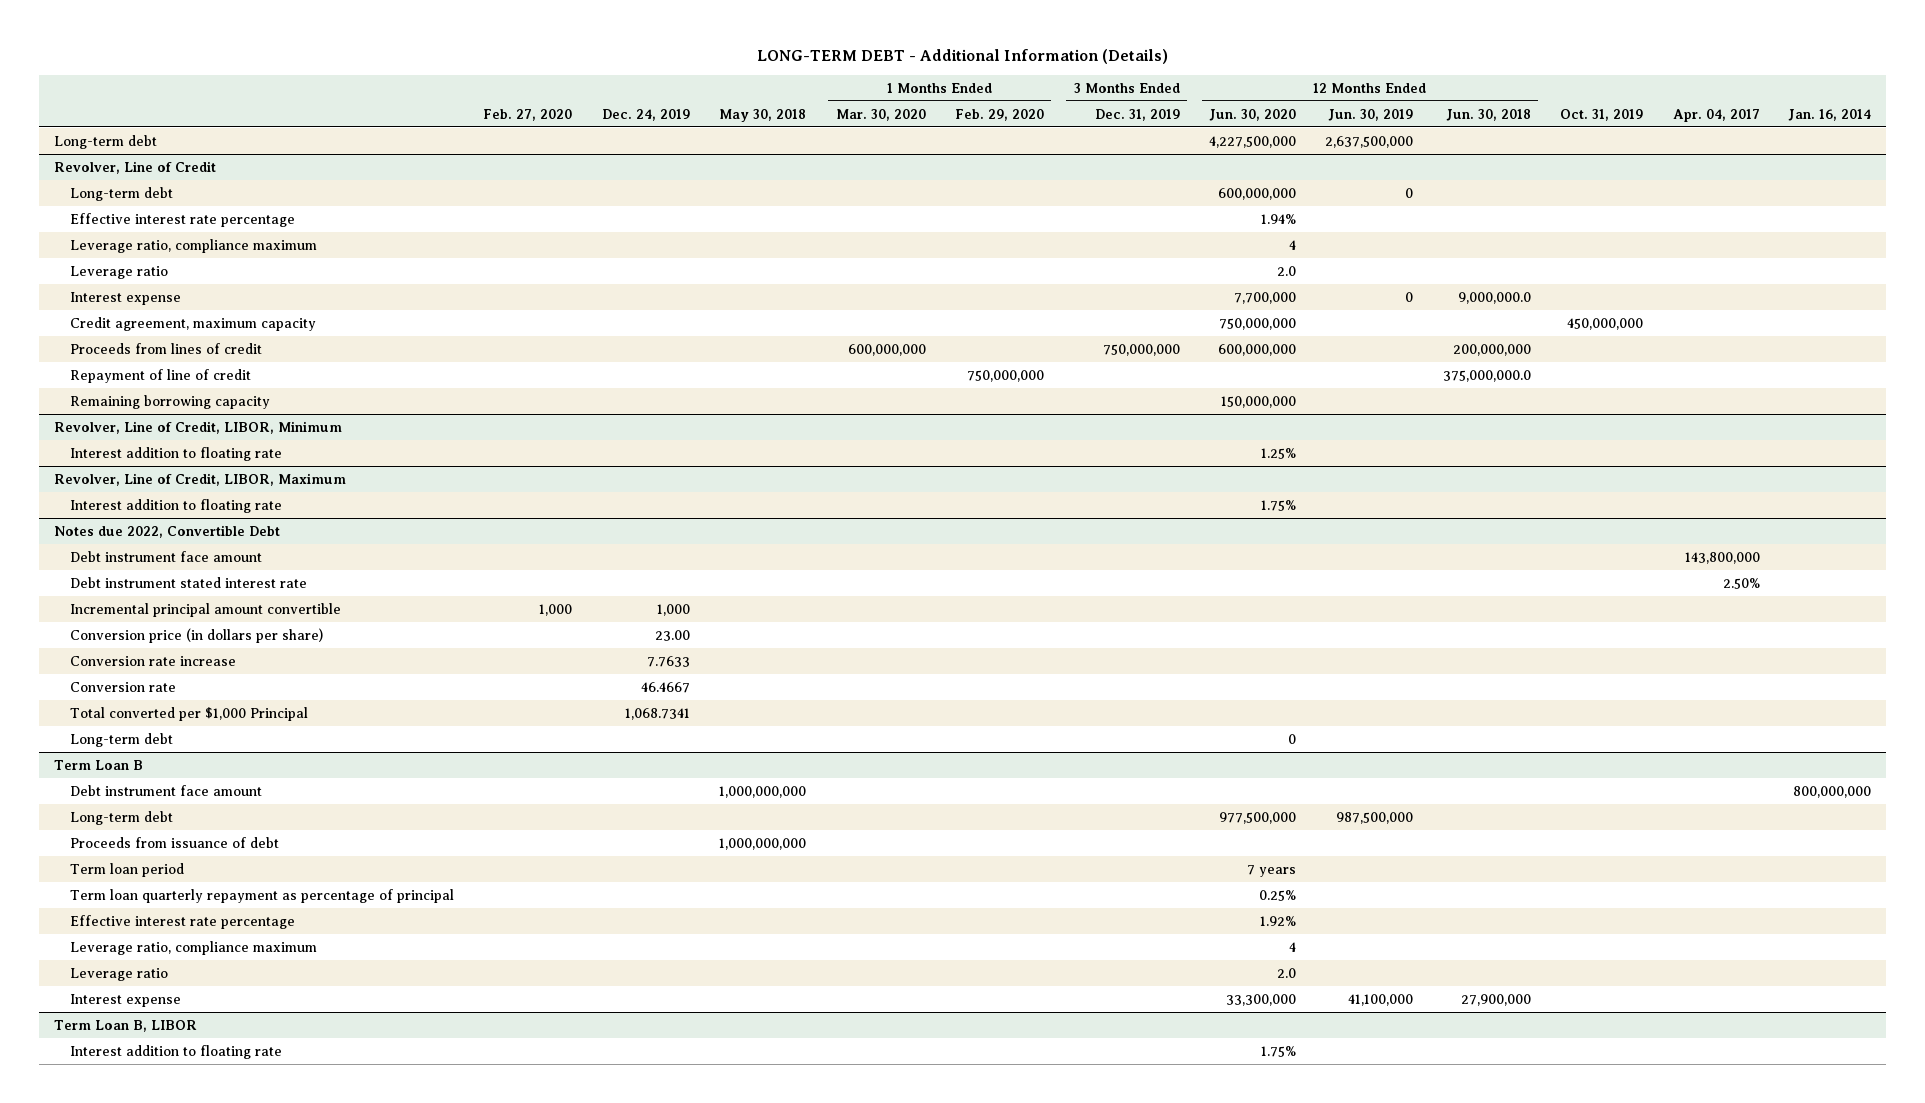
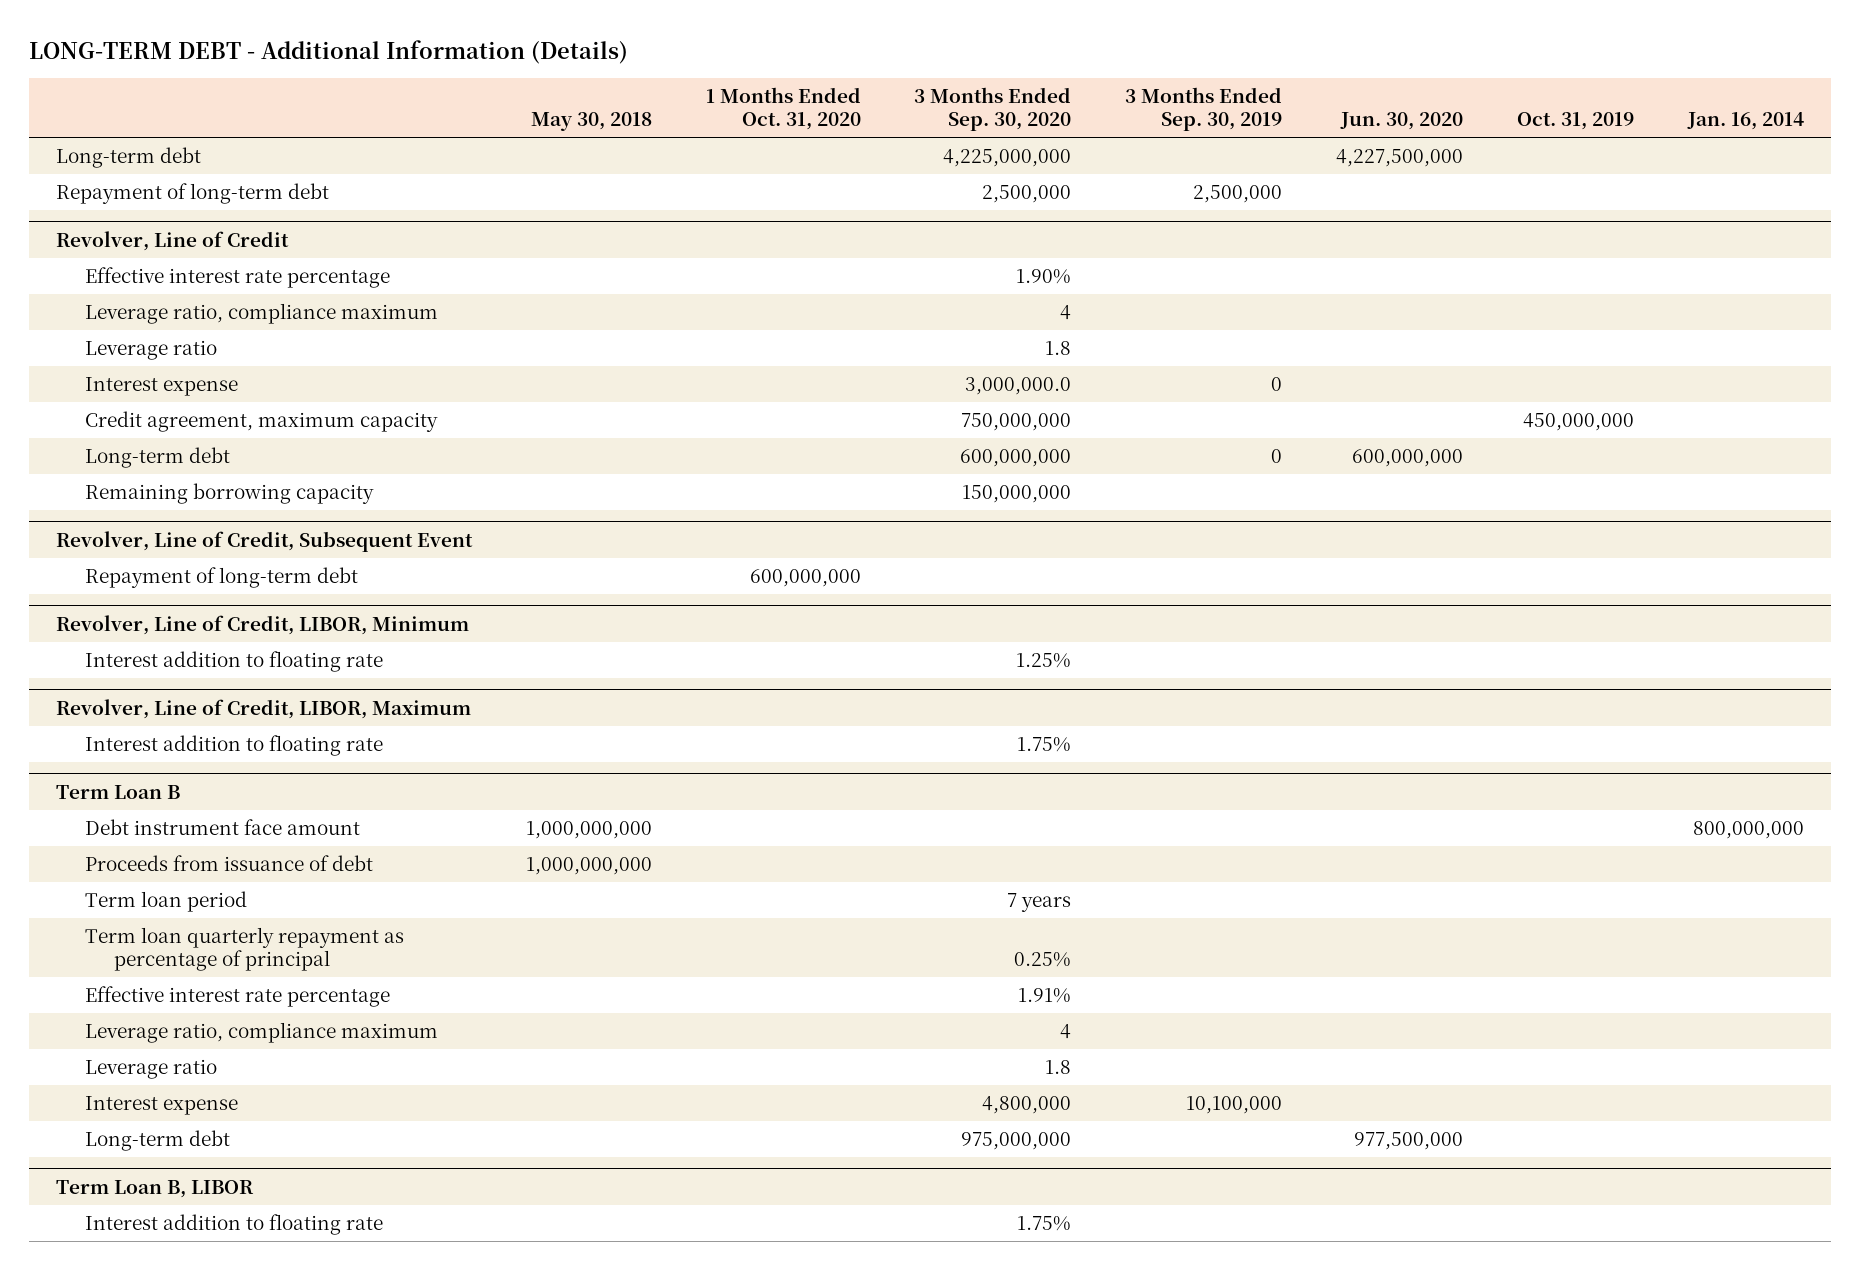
- | Feb. 27, 2020 | Dec. 24, 2019 | May 30, 2018 | 1 Months Ended Mar. 30, 2020 | 1 Months Ended Feb. 29, 2020 | 3 Months Ended Dec. 31, 2019 | 12 Months Ended Jun. 30, 2020 | 12 Months Ended Jun. 30, 2019 | 12 Months Ended Jun. 30, 2018 | Oct. 31, 2019 | Apr. 04, 2017 | Jan. 16, 2014
+ | May 30, 2018 | 1 Months Ended Oct. 31, 2020 | 3 Months Ended Sep. 30, 2020 | 3 Months Ended Sep. 30, 2019 | Jun. 30, 2020 | Oct. 31, 2019 | Jan. 16, 2014
+ Repayment of long-term debt | | | 2,500,000 | 2,500,000 | | |
@ Revolver, Line of Credit
- Proceeds from lines of credit | | | | 600,000,000 | | 750,000,000 | 600,000,000 | | 200,000,000 | | |
- Repayment of line of credit | | | | | 750,000,000 | | | | 375,000,000.0 | | |
moved down: Long-term debt | | | 600,000,000 | 0 | 600,000,000 | |
+ Revolver, Line of Credit, Subsequent Event
+ Repayment of long-term debt | | 600,000,000 | | | | |
- Notes due 2022, Convertible Debt
- Debt instrument face amount | | | | | | | | | | | 143,800,000 |
- Debt instrument stated interest rate | | | | | | | | | | | 2.50% |
- Incremental principal amount convertible | 1,000 | 1,000 | | | | | | | | | |
- Conversion price (in dollars per share) | | 23.00 | | | | | | | | | |
- Conversion rate increase | | 7.7633 | | | | | | | | | |
- Conversion rate | | 46.4667 | | | | | | | | | |
- Total converted per $1,000 Principal | | 1,068.7341 | | | | | | | | | |
- Long-term debt | | | | | | | 0 | | | | |
@ Term Loan B
moved down: Long-term debt | | | 975,000,000 | | 977,500,000 | |

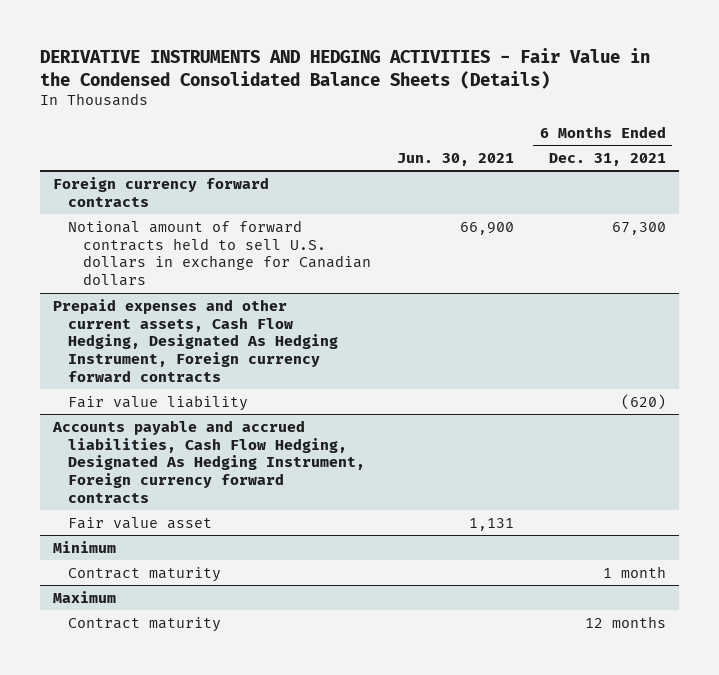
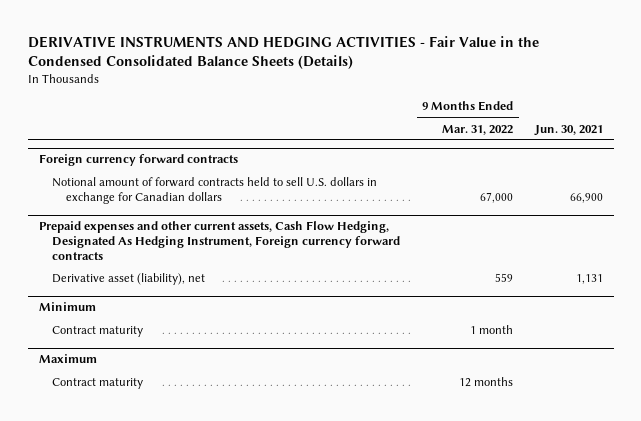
- | Jun. 30, 2021 | 6 Months Ended Dec. 31, 2021
+ | 9 Months Ended Mar. 31, 2022 | Jun. 30, 2021
@ Prepaid expenses and other current assets, Cash Flow Hedging, Designated As Hedging Instrument, Foreign currency forward contracts
- Fair value liability | | (620)
- Accounts payable and accrued liabilities, Cash Flow Hedging, Designated As Hedging Instrument, Foreign currency forward contracts
- Fair value asset | 1,131 |
@ Prepaid expenses and other current assets, Cash Flow Hedging, Designated As Hedging Instrument, Foreign currency forward contracts
+ Derivative asset (liability), net | 559 | 1,131

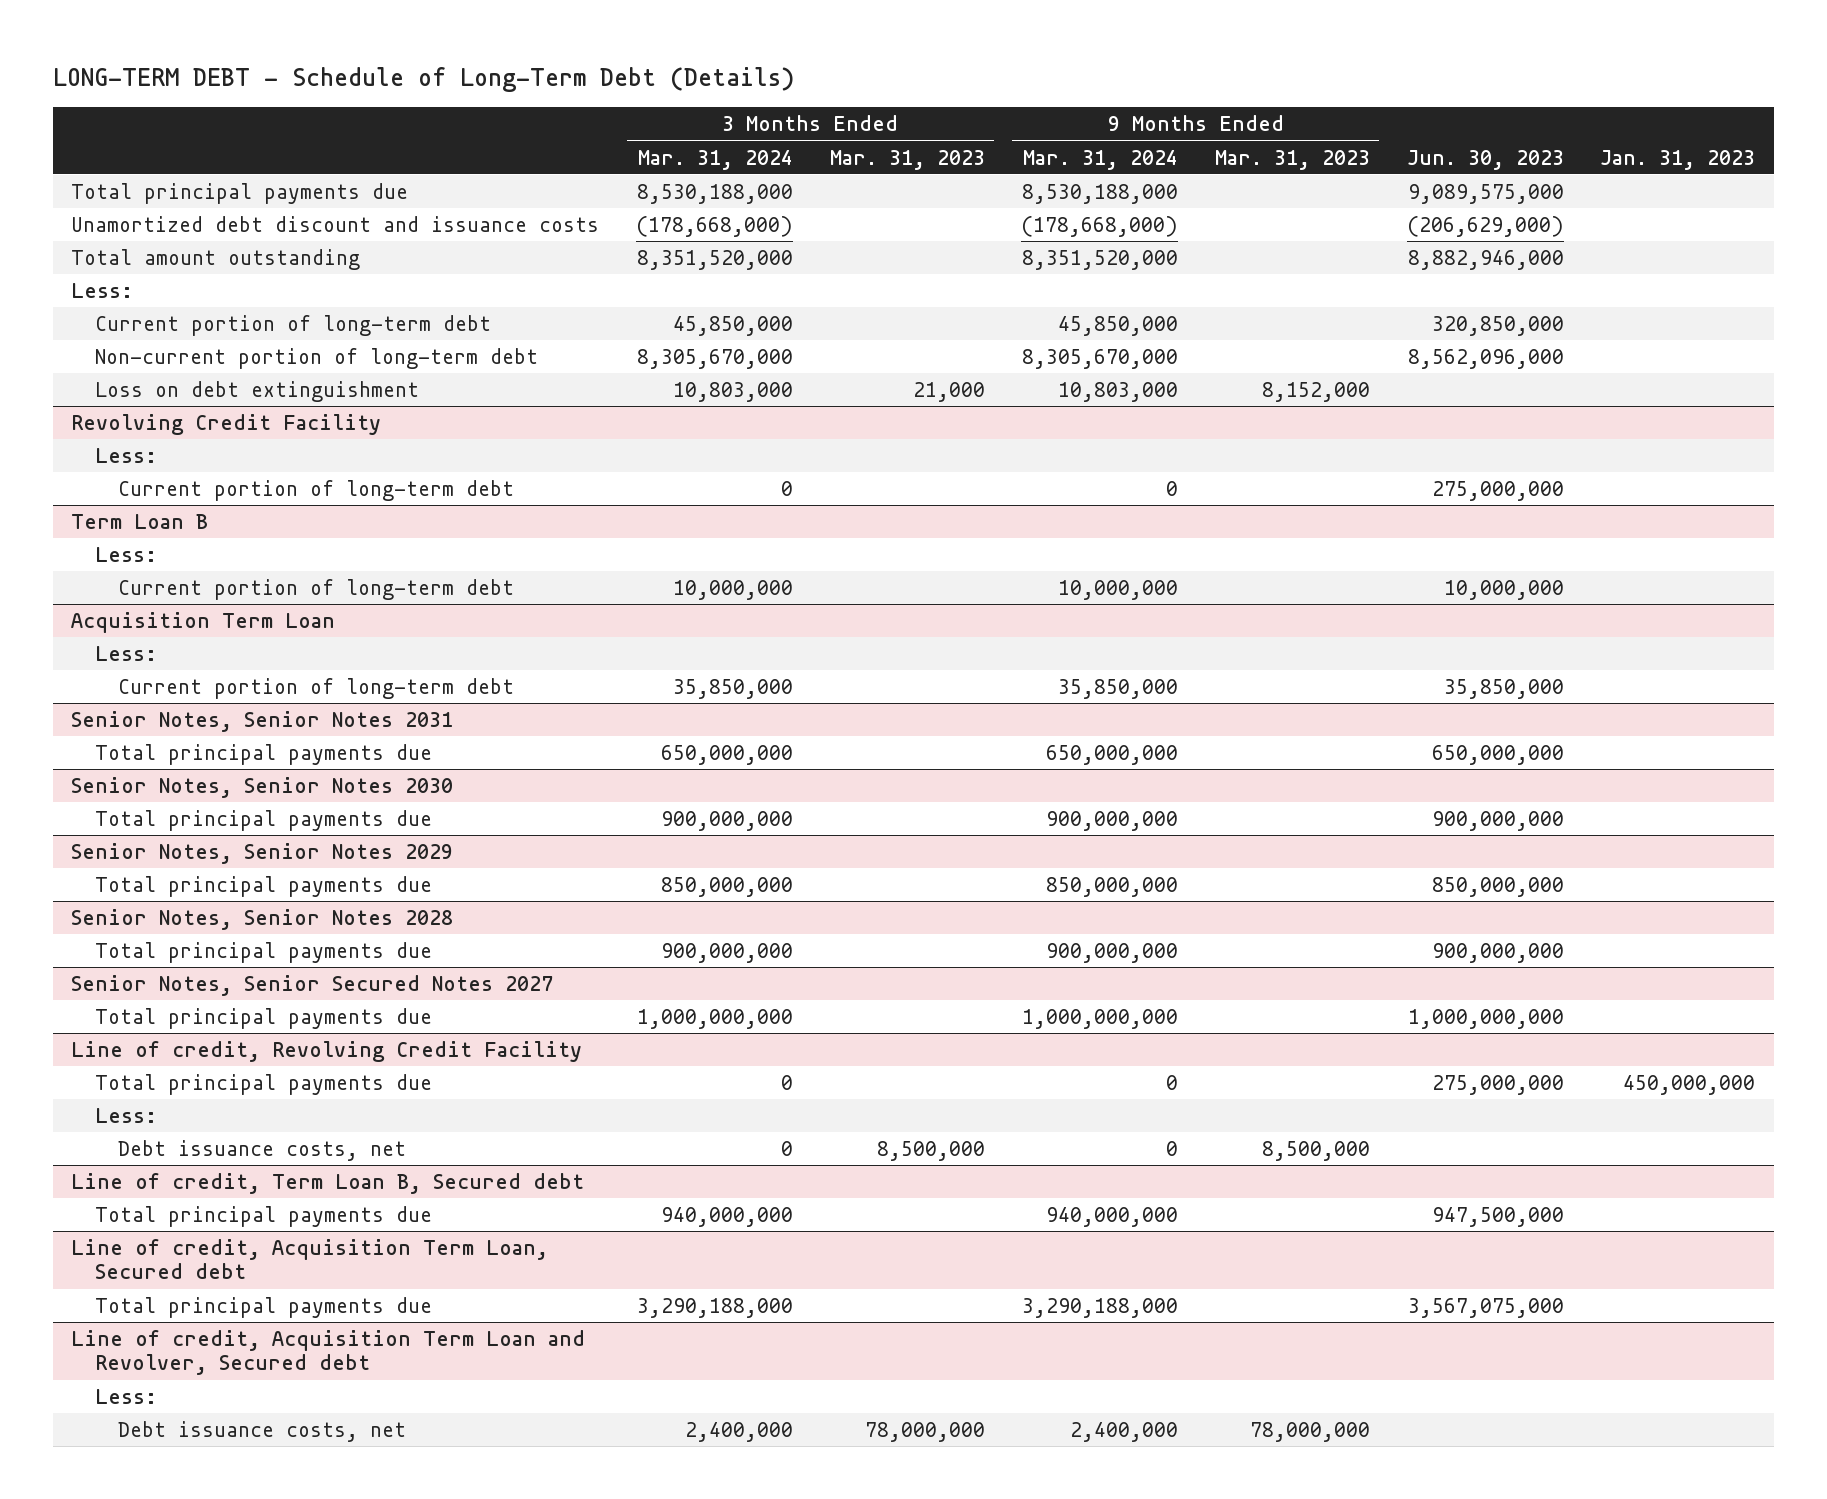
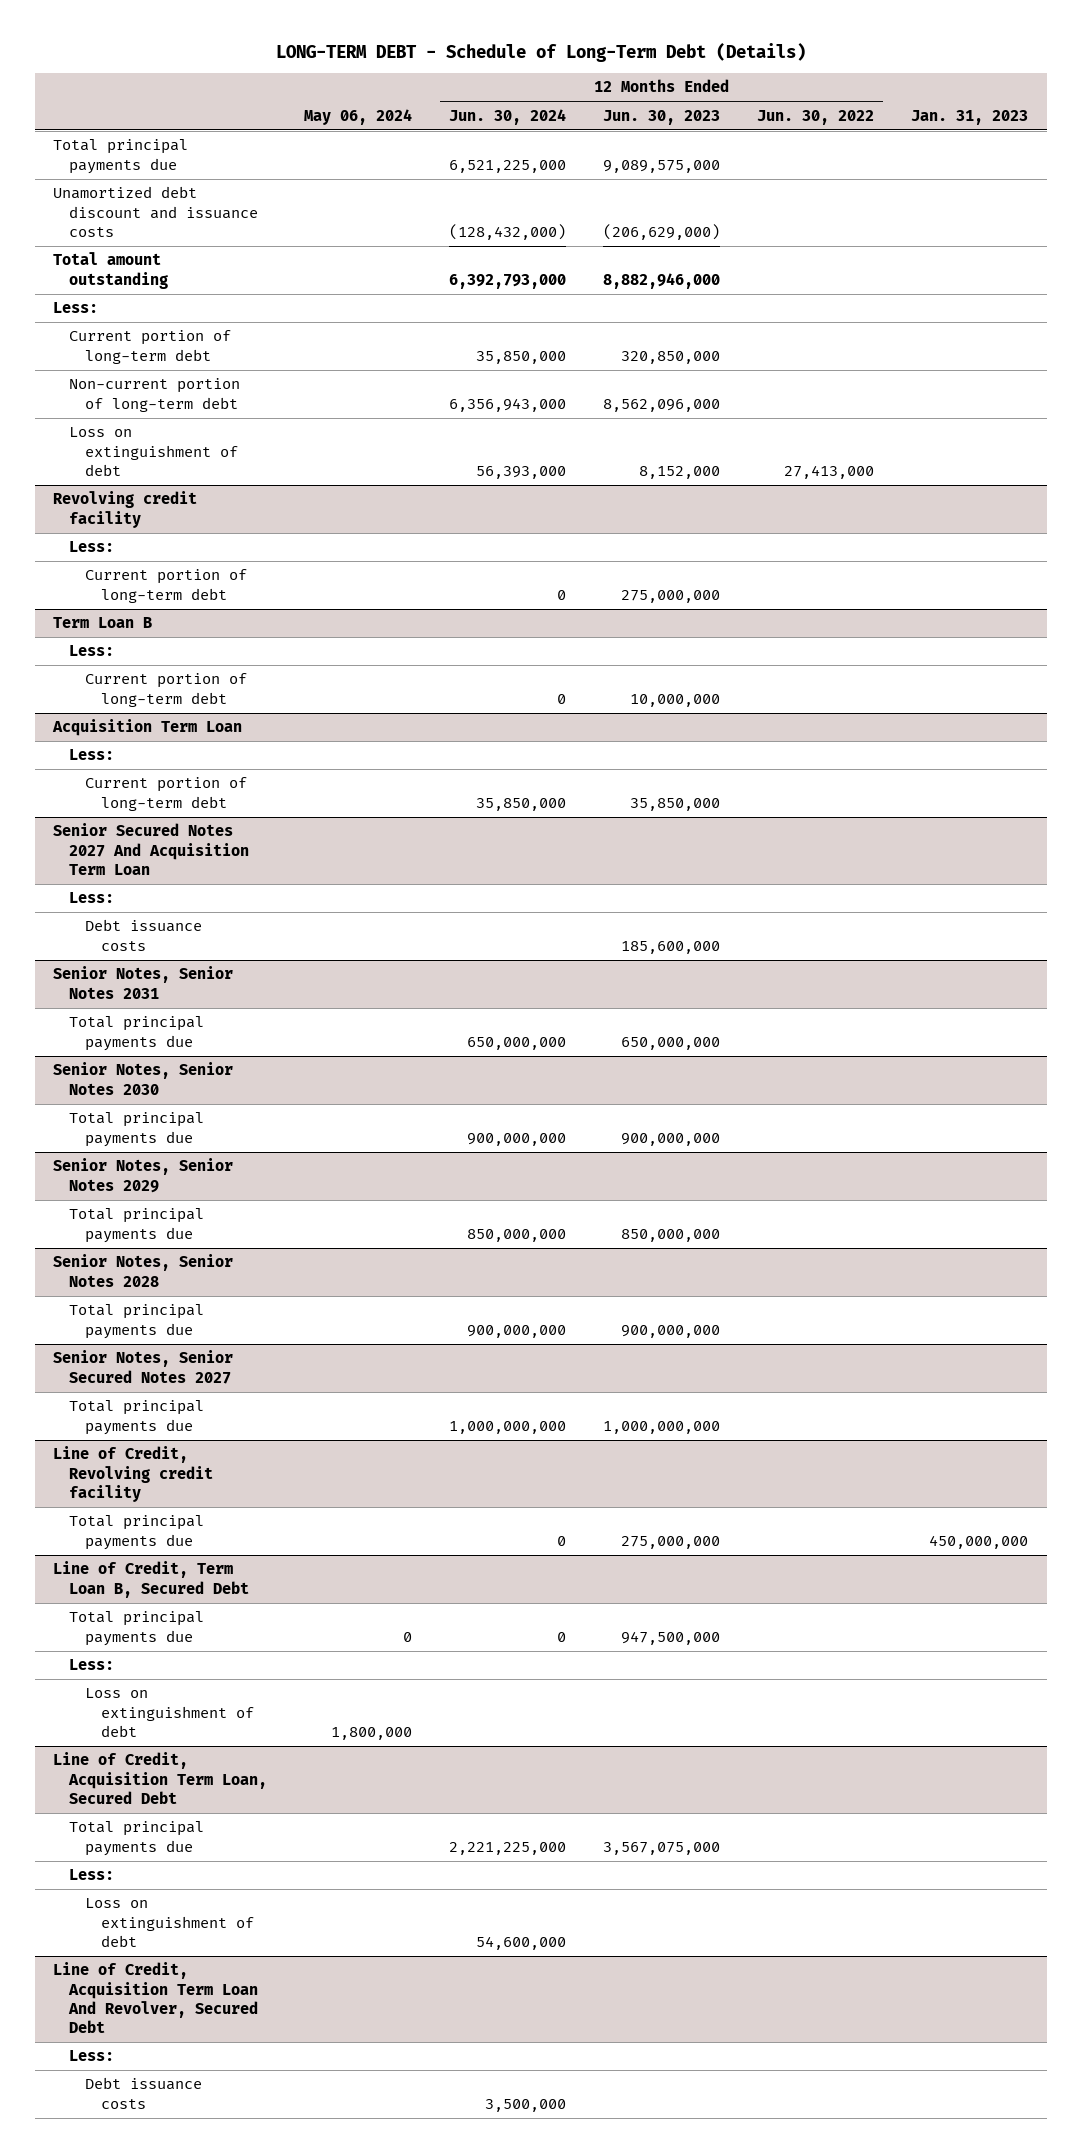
- | 3 Months Ended Mar. 31, 2024 | 3 Months Ended Mar. 31, 2023 | 9 Months Ended Mar. 31, 2024 | 9 Months Ended Mar. 31, 2023 | Jun. 30, 2023 | Jan. 31, 2023
+ | May 06, 2024 | 12 Months Ended Jun. 30, 2024 | 12 Months Ended Jun. 30, 2023 | 12 Months Ended Jun. 30, 2022 | Jan. 31, 2023
- Loss on debt extinguishment | 10,803,000 | 21,000 | 10,803,000 | 8,152,000 | |
- Revolving Credit Facility
+ Loss on extinguishment of debt | | 56,393,000 | 8,152,000 | 27,413,000 |
+ Revolving credit facility
+ Senior Secured Notes 2027 And Acquisition Term Loan
+ Less:
+ Debt issuance costs | | | 185,600,000 | |
- Line of credit, Revolving Credit Facility
+ Line of Credit, Revolving credit facility
- Less:
- Debt issuance costs, net | 0 | 8,500,000 | 0 | 8,500,000 | |
- Line of credit, Term Loan B, Secured debt
+ Line of Credit, Term Loan B, Secured Debt
- Line of credit, Acquisition Term Loan, Secured debt
+ Less:
+ Loss on extinguishment of debt | 1,800,000 | | | |
+ Line of Credit, Acquisition Term Loan, Secured Debt
- Line of credit, Acquisition Term Loan and Revolver, Secured debt
+ Less:
+ Loss on extinguishment of debt | | 54,600,000 | | |
+ Line of Credit, Acquisition Term Loan And Revolver, Secured Debt
- Debt issuance costs, net | 2,400,000 | 78,000,000 | 2,400,000 | 78,000,000 | |
+ Debt issuance costs | | 3,500,000 | | |

